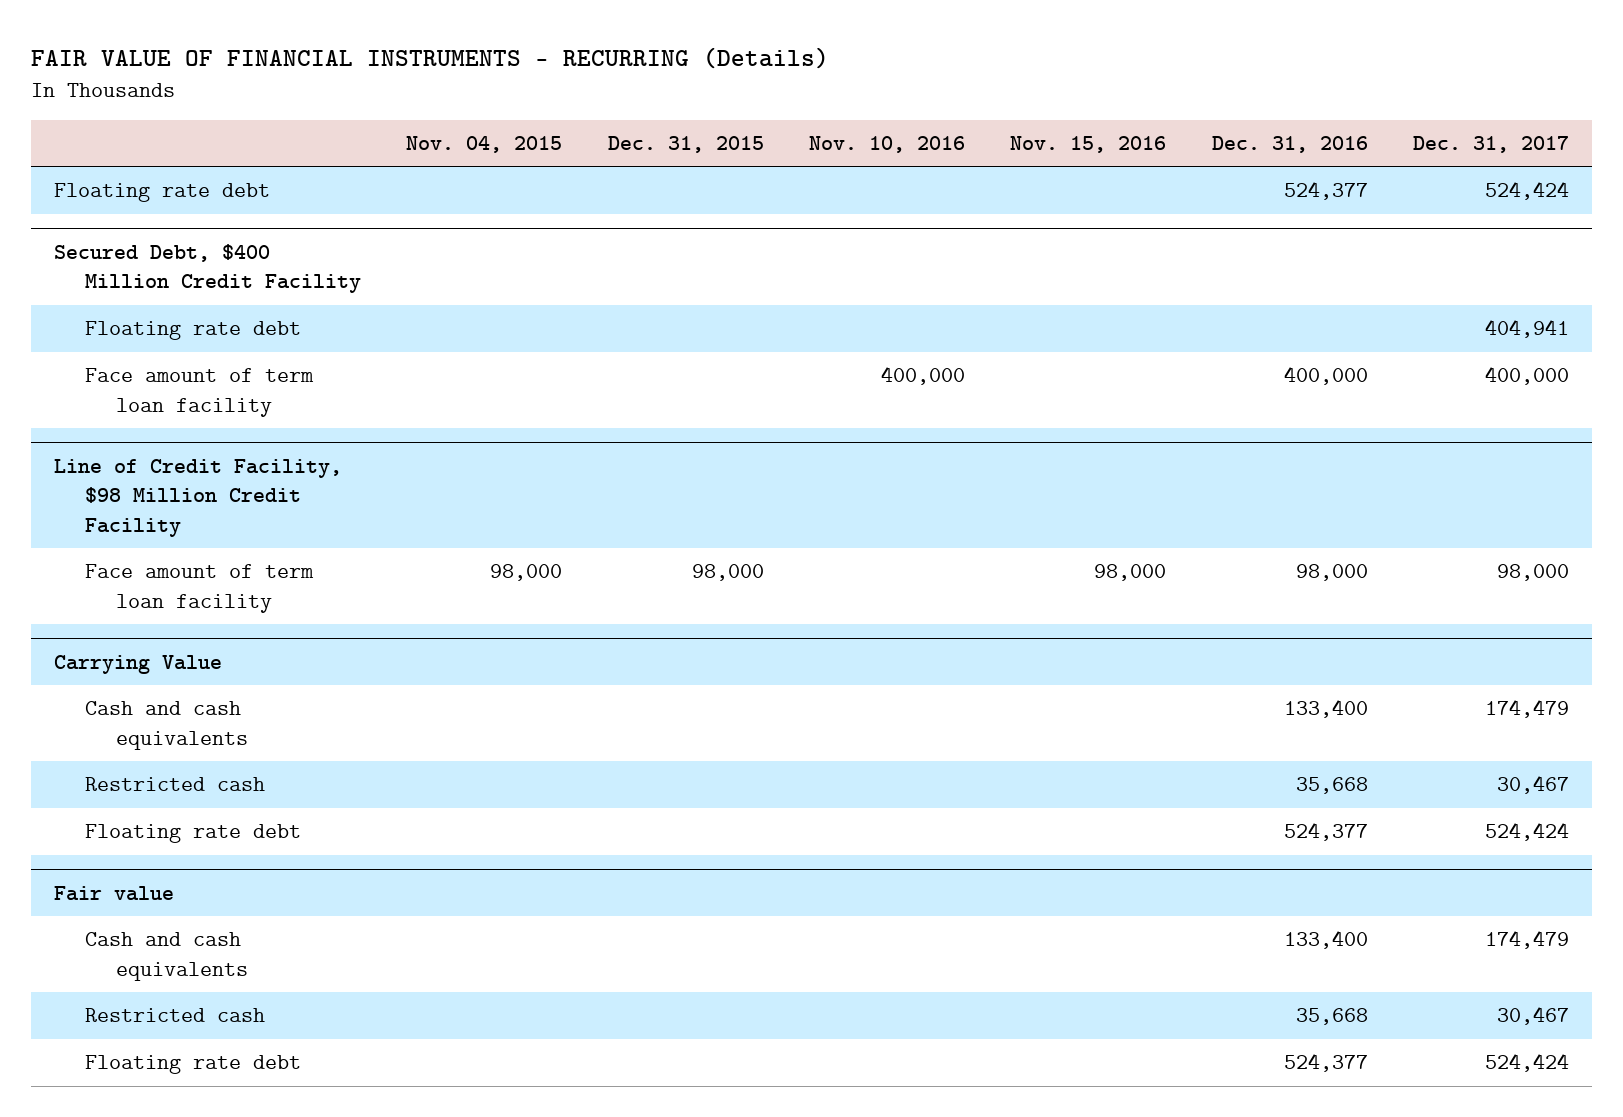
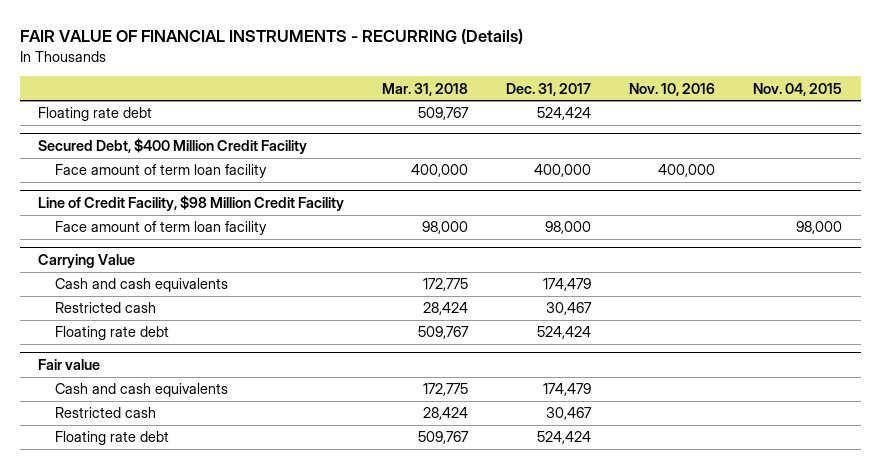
- | Nov. 04, 2015 | Dec. 31, 2015 | Nov. 10, 2016 | Nov. 15, 2016 | Dec. 31, 2016 | Dec. 31, 2017
+ | Mar. 31, 2018 | Dec. 31, 2017 | Nov. 10, 2016 | Nov. 04, 2015
@ Secured Debt, $400 Million Credit Facility
- Floating rate debt | | | | | | 404,941

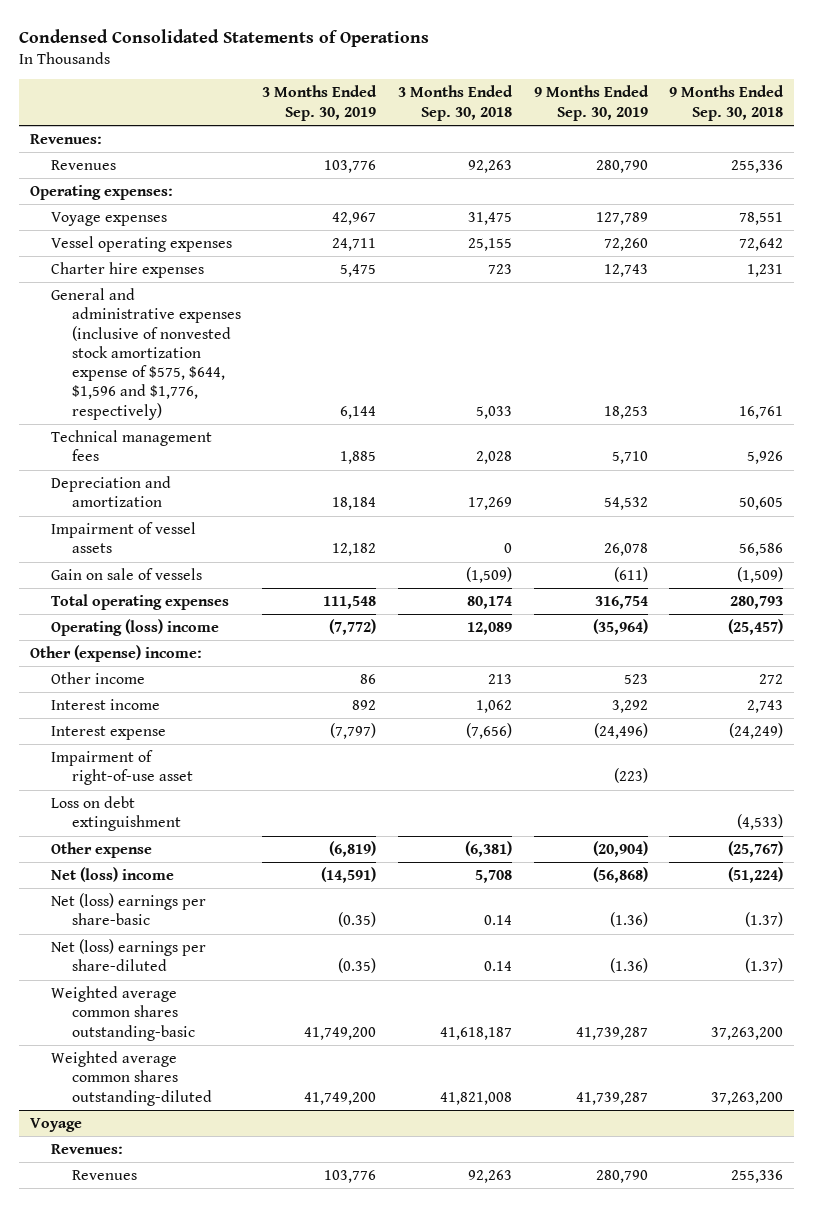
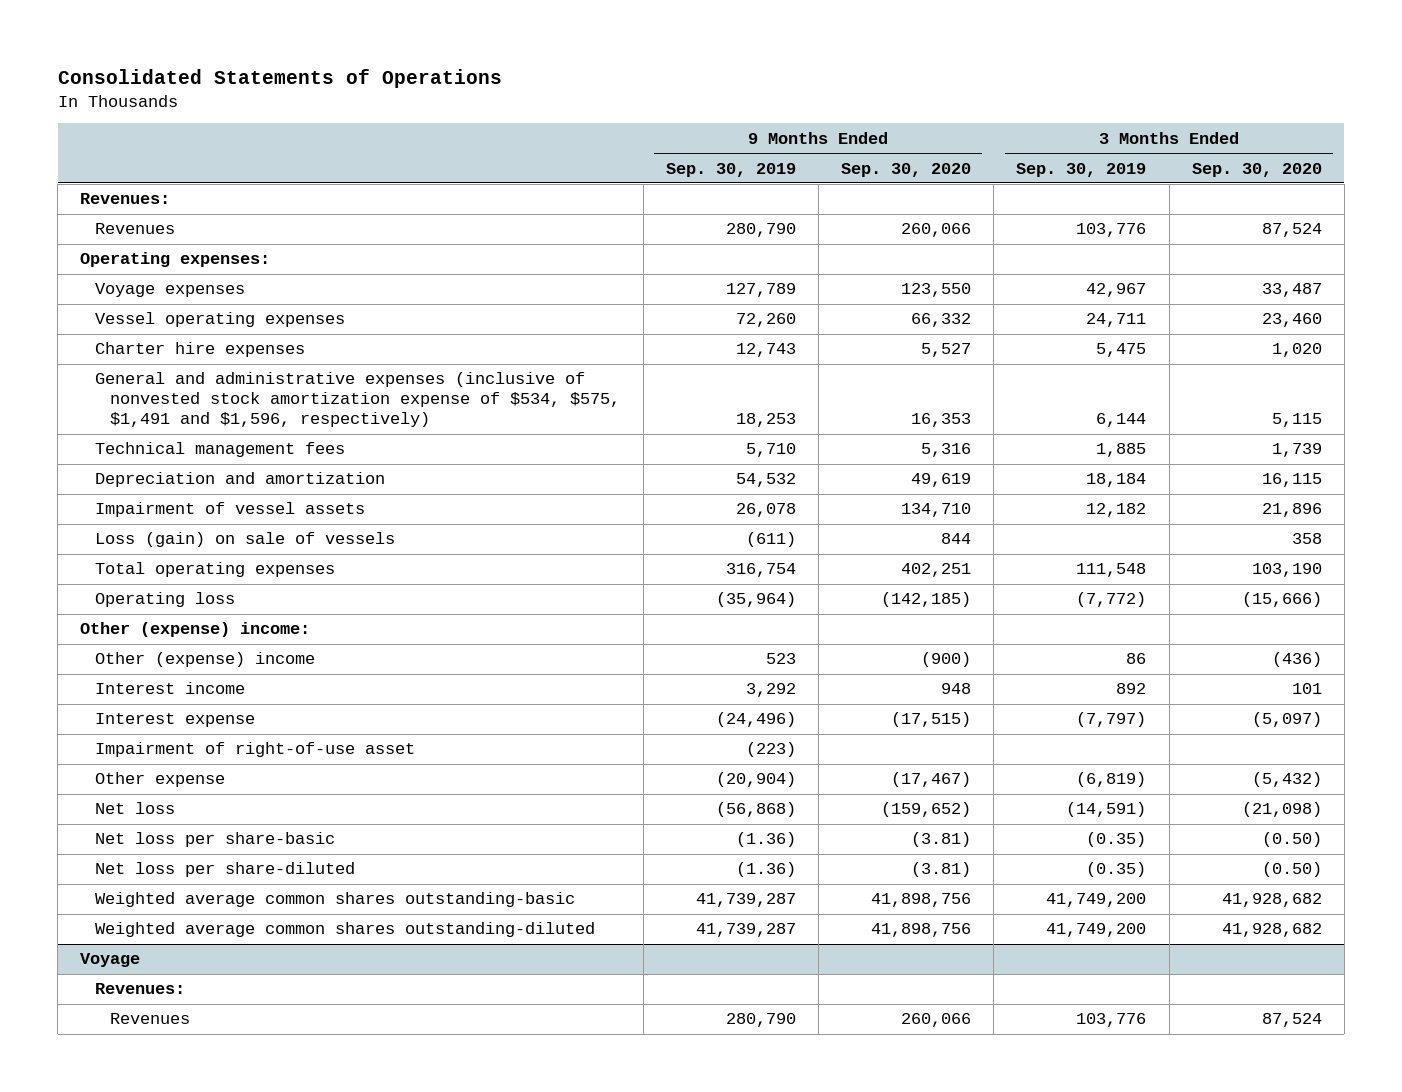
- Condensed Consolidated Statements of Operations
+ Consolidated Statements of Operations
- | 3 Months Ended Sep. 30, 2019 | 3 Months Ended Sep. 30, 2018 | 9 Months Ended Sep. 30, 2019 | 9 Months Ended Sep. 30, 2018
+ | 9 Months Ended Sep. 30, 2019 | 9 Months Ended Sep. 30, 2020 | 3 Months Ended Sep. 30, 2019 | 3 Months Ended Sep. 30, 2020
- General and administrative expenses (inclusive of nonvested stock amortization expense of $575, $644, $1,596 and $1,776, respectively) | 6,144 | 5,033 | 18,253 | 16,761
+ General and administrative expenses (inclusive of nonvested stock amortization expense of $534, $575, $1,491 and $1,596, respectively) | 18,253 | 16,353 | 6,144 | 5,115
- Gain on sale of vessels | | (1,509) | (611) | (1,509)
+ Loss (gain) on sale of vessels | (611) | 844 | | 358
- Operating (loss) income | (7,772) | 12,089 | (35,964) | (25,457)
+ Operating loss | (35,964) | (142,185) | (7,772) | (15,666)
- Other income | 86 | 213 | 523 | 272
+ Other (expense) income | 523 | (900) | 86 | (436)
- Loss on debt extinguishment | | | | (4,533)
- Net (loss) income | (14,591) | 5,708 | (56,868) | (51,224)
- Net (loss) earnings per share-basic | (0.35) | 0.14 | (1.36) | (1.37)
- Net (loss) earnings per share-diluted | (0.35) | 0.14 | (1.36) | (1.37)
+ Net loss | (56,868) | (159,652) | (14,591) | (21,098)
+ Net loss per share-basic | (1.36) | (3.81) | (0.35) | (0.50)
+ Net loss per share-diluted | (1.36) | (3.81) | (0.35) | (0.50)

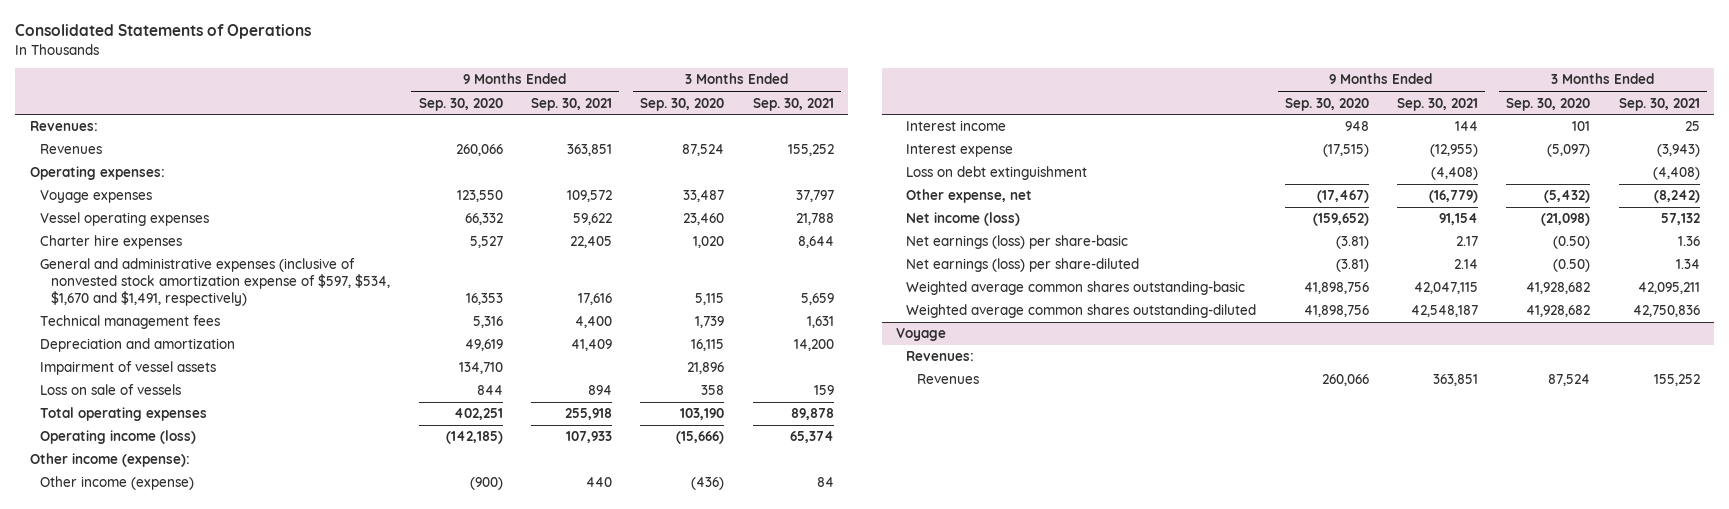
- | 9 Months Ended Sep. 30, 2019 | 9 Months Ended Sep. 30, 2020 | 3 Months Ended Sep. 30, 2019 | 3 Months Ended Sep. 30, 2020
+ | 9 Months Ended Sep. 30, 2020 | 9 Months Ended Sep. 30, 2021 | 3 Months Ended Sep. 30, 2020 | 3 Months Ended Sep. 30, 2021
- General and administrative expenses (inclusive of nonvested stock amortization expense of $534, $575, $1,491 and $1,596, respectively) | 18,253 | 16,353 | 6,144 | 5,115
+ General and administrative expenses (inclusive of nonvested stock amortization expense of $597, $534, $1,670 and $1,491, respectively) | 16,353 | 17,616 | 5,115 | 5,659
- Loss (gain) on sale of vessels | (611) | 844 | | 358
+ Loss on sale of vessels | 844 | 894 | 358 | 159
- Operating loss | (35,964) | (142,185) | (7,772) | (15,666)
- Other (expense) income:
- Other (expense) income | 523 | (900) | 86 | (436)
+ Operating income (loss) | (142,185) | 107,933 | (15,666) | 65,374
+ Other income (expense):
+ Other income (expense) | (900) | 440 | (436) | 84
- Impairment of right-of-use asset | (223) | | |
- Other expense | (20,904) | (17,467) | (6,819) | (5,432)
- Net loss | (56,868) | (159,652) | (14,591) | (21,098)
- Net loss per share-basic | (1.36) | (3.81) | (0.35) | (0.50)
- Net loss per share-diluted | (1.36) | (3.81) | (0.35) | (0.50)
+ Loss on debt extinguishment | | (4,408) | | (4,408)
+ Other expense, net | (17,467) | (16,779) | (5,432) | (8,242)
+ Net income (loss) | (159,652) | 91,154 | (21,098) | 57,132
+ Net earnings (loss) per share-basic | (3.81) | 2.17 | (0.50) | 1.36
+ Net earnings (loss) per share-diluted | (3.81) | 2.14 | (0.50) | 1.34

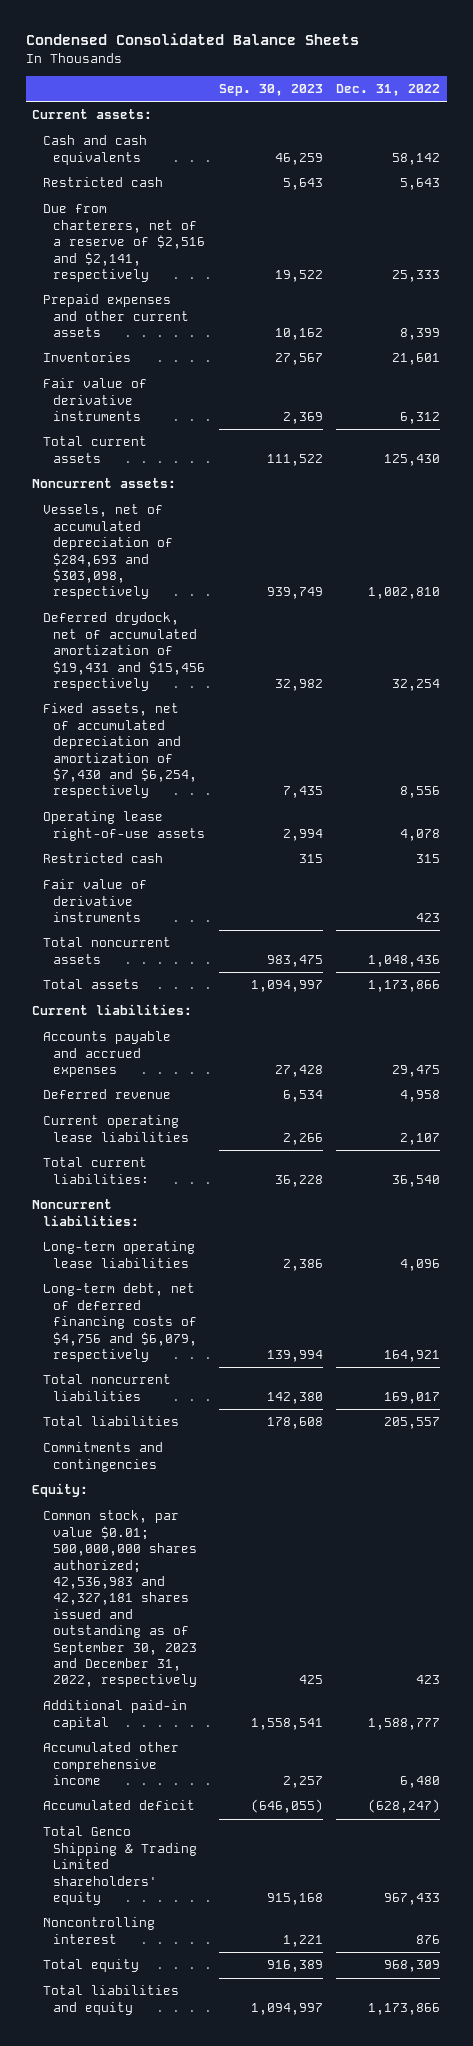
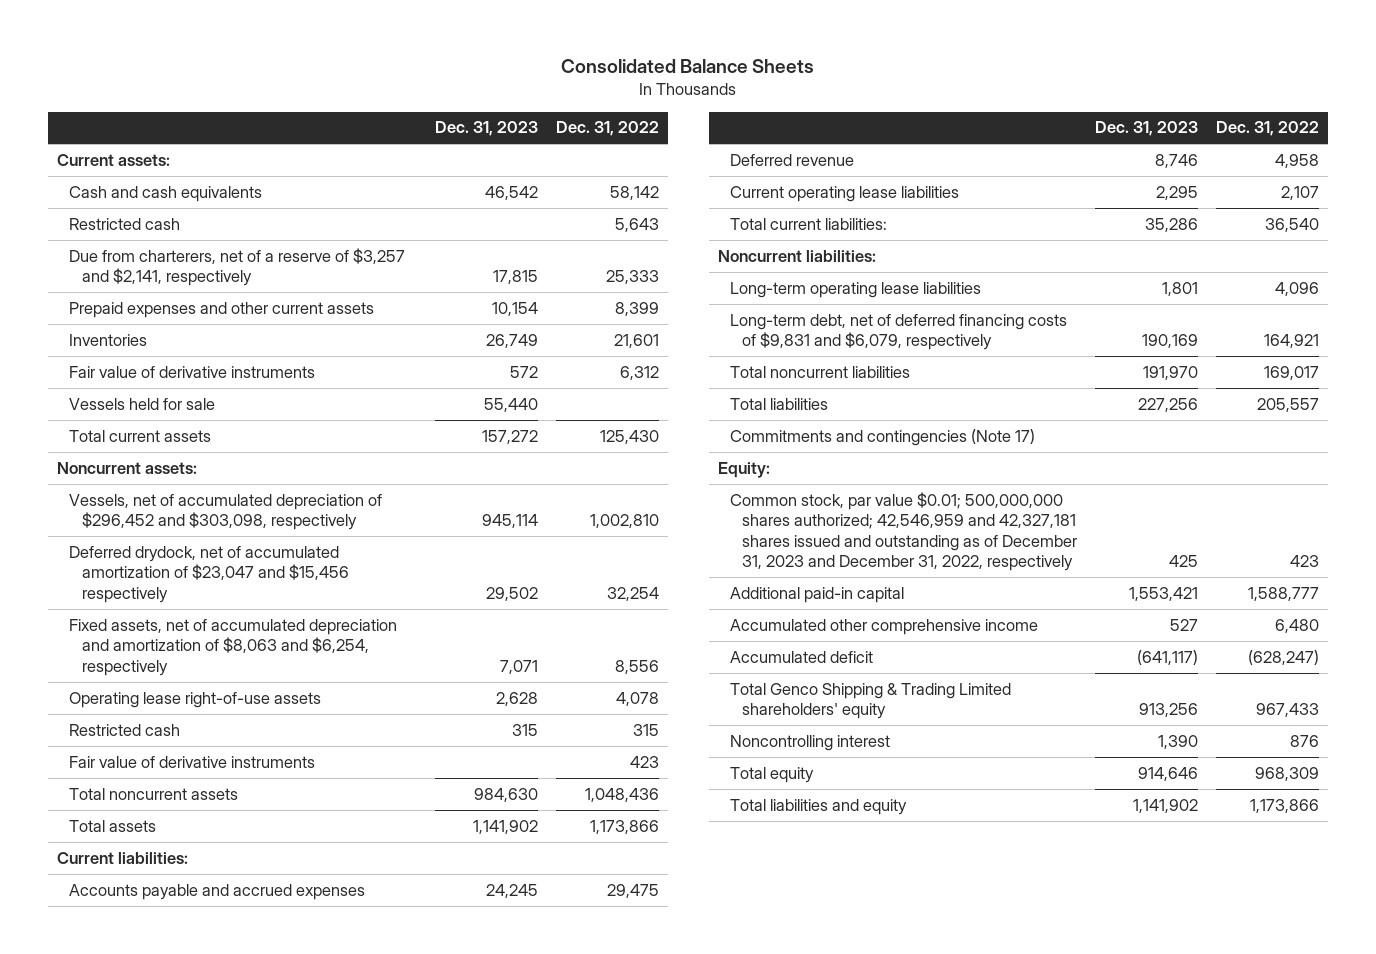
- Condensed Consolidated Balance Sheets
+ Consolidated Balance Sheets
- | Sep. 30, 2023 | Dec. 31, 2022
+ | Dec. 31, 2023 | Dec. 31, 2022
- Due from charterers, net of a reserve of $2,516 and $2,141, respectively | 19,522 | 25,333
+ Due from charterers, net of a reserve of $3,257 and $2,141, respectively | 17,815 | 25,333
+ Vessels held for sale | 55,440 |
- Vessels, net of accumulated depreciation of $284,693 and $303,098, respectively | 939,749 | 1,002,810
- Deferred drydock, net of accumulated amortization of $19,431 and $15,456 respectively | 32,982 | 32,254
- Fixed assets, net of accumulated depreciation and amortization of $7,430 and $6,254, respectively | 7,435 | 8,556
+ Vessels, net of accumulated depreciation of $296,452 and $303,098, respectively | 945,114 | 1,002,810
+ Deferred drydock, net of accumulated amortization of $23,047 and $15,456 respectively | 29,502 | 32,254
+ Fixed assets, net of accumulated depreciation and amortization of $8,063 and $6,254, respectively | 7,071 | 8,556
- Long-term debt, net of deferred financing costs of $4,756 and $6,079, respectively | 139,994 | 164,921
+ Long-term debt, net of deferred financing costs of $9,831 and $6,079, respectively | 190,169 | 164,921
- Commitments and contingencies
+ Commitments and contingencies (Note 17)
- Common stock, par value $0.01; 500,000,000 shares authorized; 42,536,983 and 42,327,181 shares issued and outstanding as of September 30, 2023 and December 31, 2022, respectively | 425 | 423
+ Common stock, par value $0.01; 500,000,000 shares authorized; 42,546,959 and 42,327,181 shares issued and outstanding as of December 31, 2023 and December 31, 2022, respectively | 425 | 423

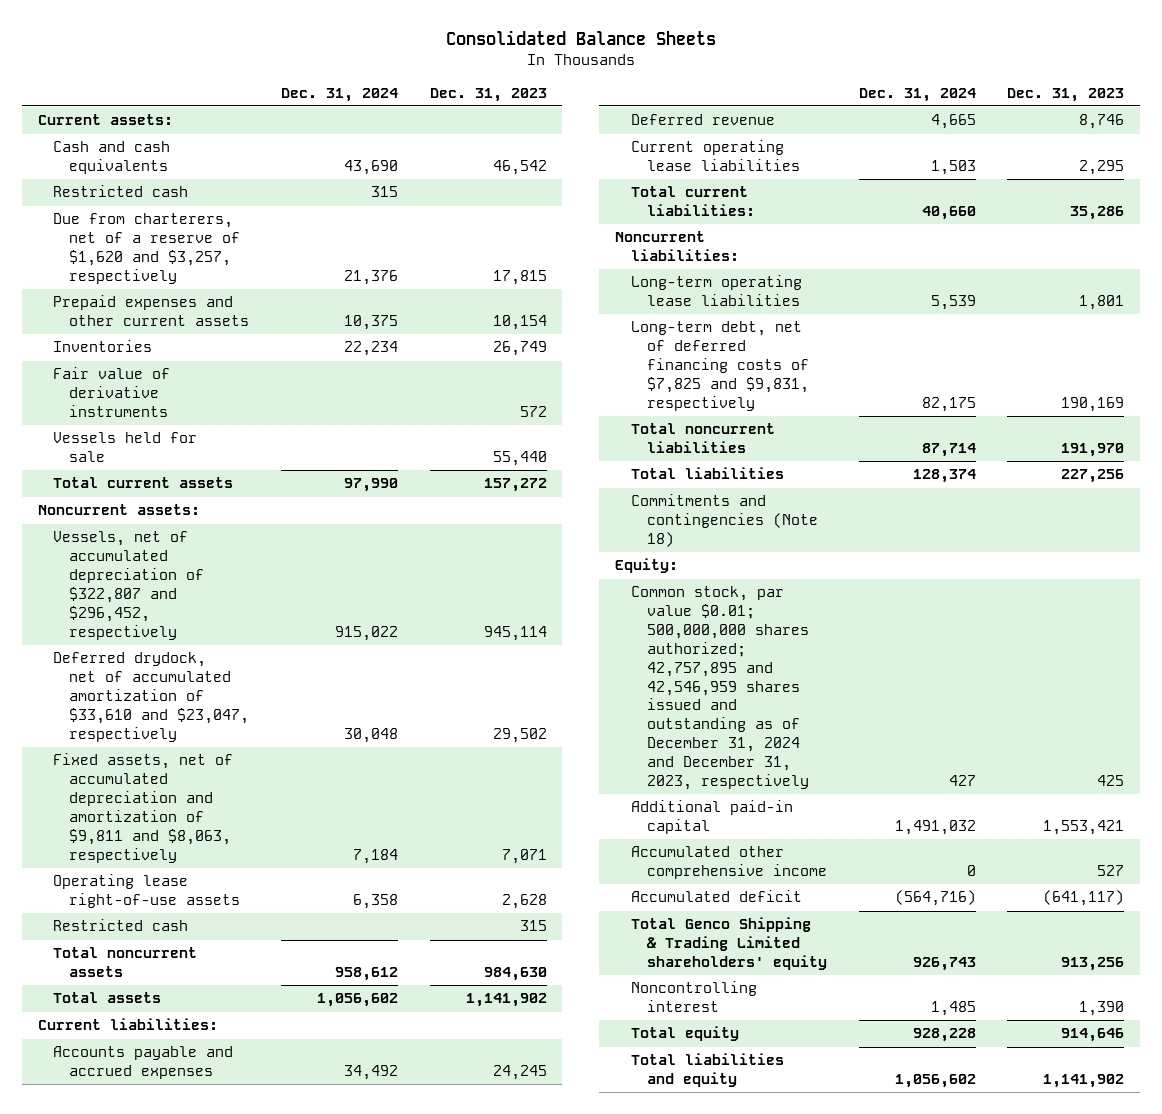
- | Dec. 31, 2023 | Dec. 31, 2022
+ | Dec. 31, 2024 | Dec. 31, 2023
- Due from charterers, net of a reserve of $3,257 and $2,141, respectively | 17,815 | 25,333
+ Due from charterers, net of a reserve of $1,620 and $3,257, respectively | 21,376 | 17,815
- Vessels, net of accumulated depreciation of $296,452 and $303,098, respectively | 945,114 | 1,002,810
- Deferred drydock, net of accumulated amortization of $23,047 and $15,456 respectively | 29,502 | 32,254
- Fixed assets, net of accumulated depreciation and amortization of $8,063 and $6,254, respectively | 7,071 | 8,556
+ Vessels, net of accumulated depreciation of $322,807 and $296,452, respectively | 915,022 | 945,114
+ Deferred drydock, net of accumulated amortization of $33,610 and $23,047, respectively | 30,048 | 29,502
+ Fixed assets, net of accumulated depreciation and amortization of $9,811 and $8,063, respectively | 7,184 | 7,071
- Fair value of derivative instruments | | 423
- Long-term debt, net of deferred financing costs of $9,831 and $6,079, respectively | 190,169 | 164,921
+ Long-term debt, net of deferred financing costs of $7,825 and $9,831, respectively | 82,175 | 190,169
- Commitments and contingencies (Note 17)
+ Commitments and contingencies (Note 18)
- Common stock, par value $0.01; 500,000,000 shares authorized; 42,546,959 and 42,327,181 shares issued and outstanding as of December 31, 2023 and December 31, 2022, respectively | 425 | 423
+ Common stock, par value $0.01; 500,000,000 shares authorized; 42,757,895 and 42,546,959 shares issued and outstanding as of December 31, 2024 and December 31, 2023, respectively | 427 | 425

